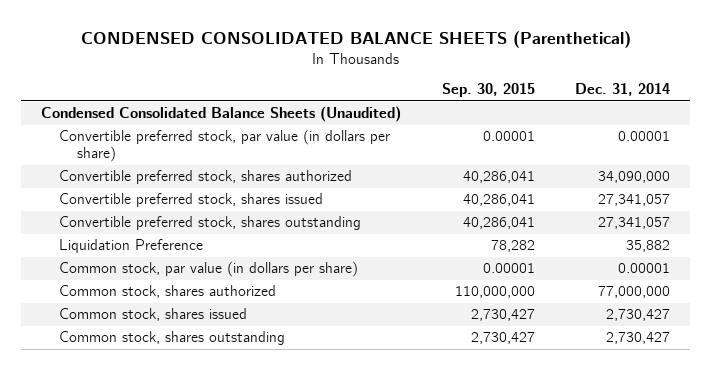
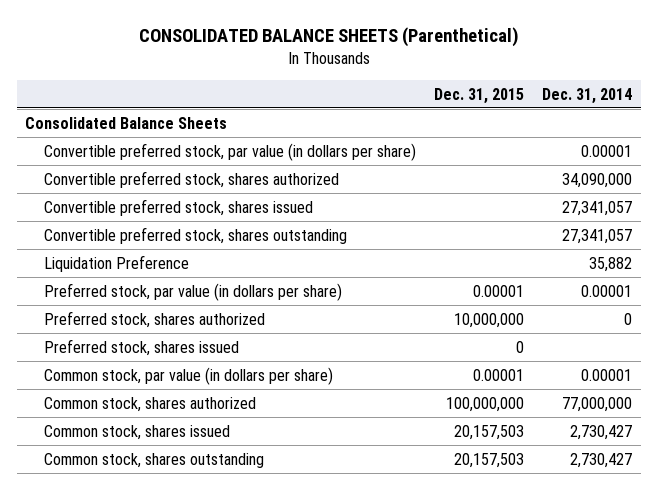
- CONDENSED CONSOLIDATED BALANCE SHEETS (Parenthetical)
+ CONSOLIDATED BALANCE SHEETS (Parenthetical)
- | Sep. 30, 2015 | Dec. 31, 2014
+ | Dec. 31, 2015 | Dec. 31, 2014
- Condensed Consolidated Balance Sheets (Unaudited)
+ Consolidated Balance Sheets
+ Preferred stock, par value (in dollars per share) | 0.00001 | 0.00001
+ Preferred stock, shares authorized | 10,000,000 | 0
+ Preferred stock, shares issued | 0 |

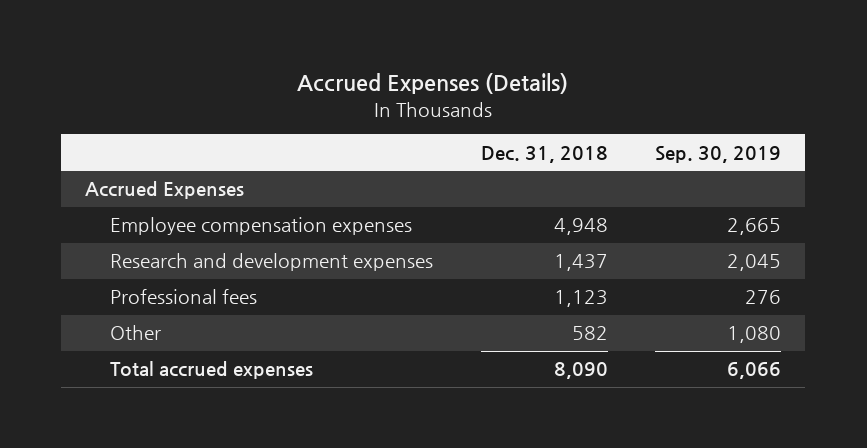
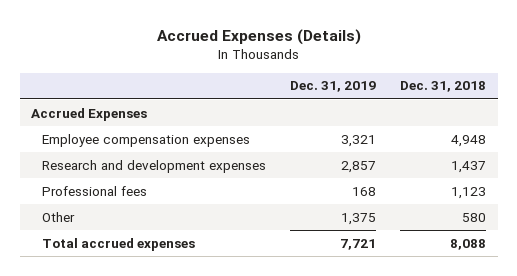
- | Dec. 31, 2018 | Sep. 30, 2019
+ | Dec. 31, 2019 | Dec. 31, 2018
- Other | 582 | 1,080
- Total accrued expenses | 8,090 | 6,066
+ Other | 1,375 | 580
+ Total accrued expenses | 7,721 | 8,088

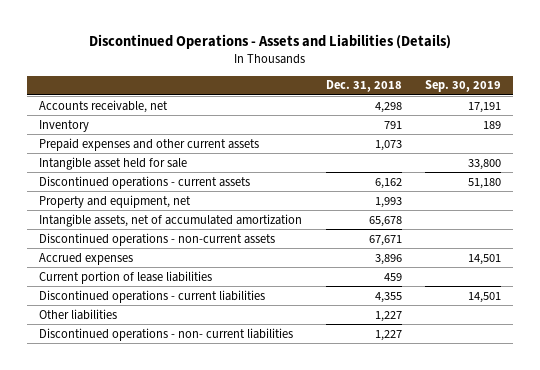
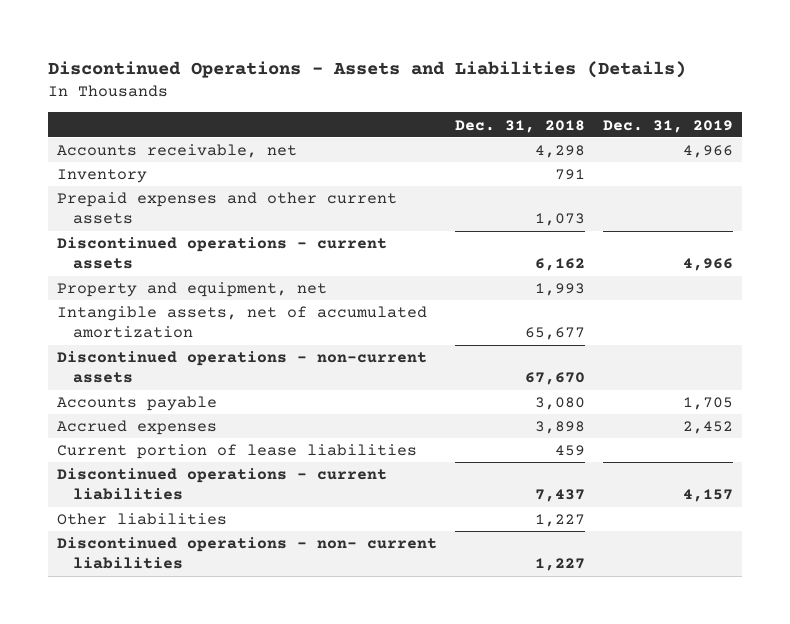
- | Dec. 31, 2018 | Sep. 30, 2019
+ | Dec. 31, 2018 | Dec. 31, 2019
- Intangible asset held for sale | | 33,800
- Intangible assets, net of accumulated amortization | 65,678 |
- Discontinued operations - non-current assets | 67,671 |
- Accrued expenses | 3,896 | 14,501
+ Intangible assets, net of accumulated amortization | 65,677 |
+ Discontinued operations - non-current assets | 67,670 |
+ Accounts payable | 3,080 | 1,705
+ Accrued expenses | 3,898 | 2,452
- Discontinued operations - current liabilities | 4,355 | 14,501
+ Discontinued operations - current liabilities | 7,437 | 4,157

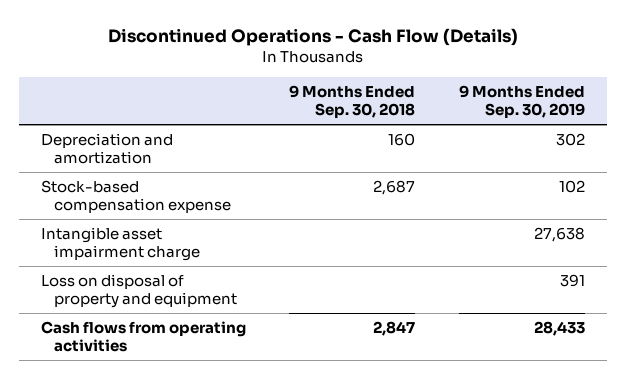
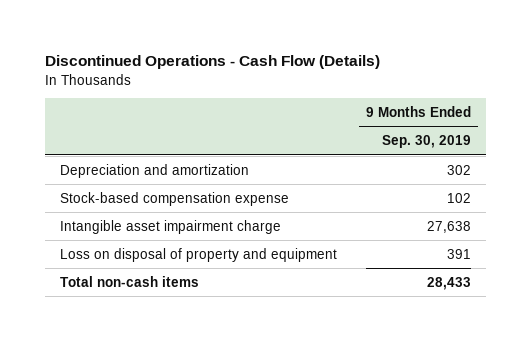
- | 9 Months Ended Sep. 30, 2018 | 9 Months Ended Sep. 30, 2019
+ | 9 Months Ended Sep. 30, 2019
- Cash flows from operating activities | 2,847 | 28,433
+ Total non-cash items | 28,433

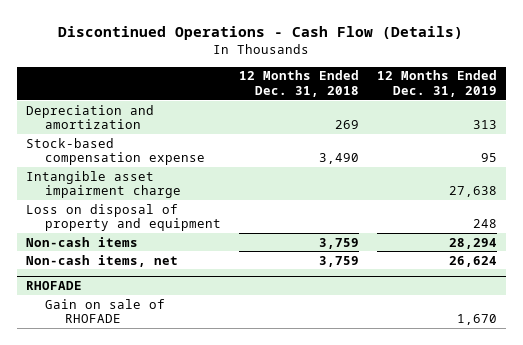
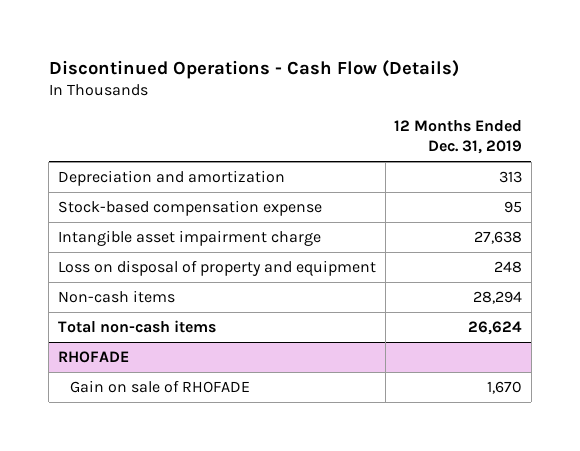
- | 12 Months Ended Dec. 31, 2018 | 12 Months Ended Dec. 31, 2019
+ | 12 Months Ended Dec. 31, 2019
- Non-cash items, net | 3,759 | 26,624
+ Total non-cash items | 26,624

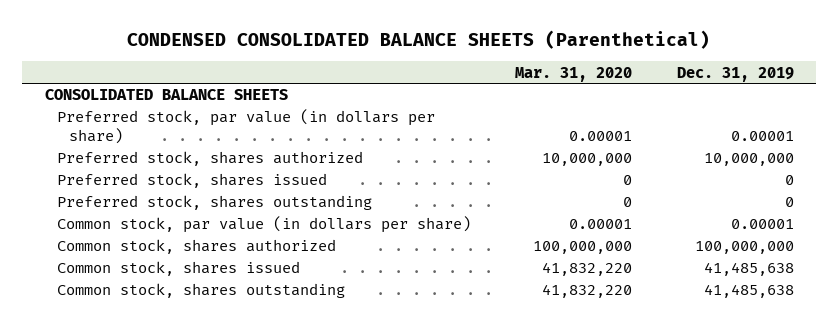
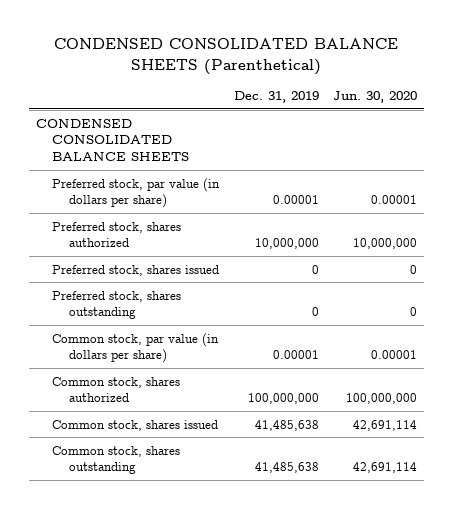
- | Mar. 31, 2020 | Dec. 31, 2019
+ | Dec. 31, 2019 | Jun. 30, 2020
- CONSOLIDATED BALANCE SHEETS
+ CONDENSED CONSOLIDATED BALANCE SHEETS

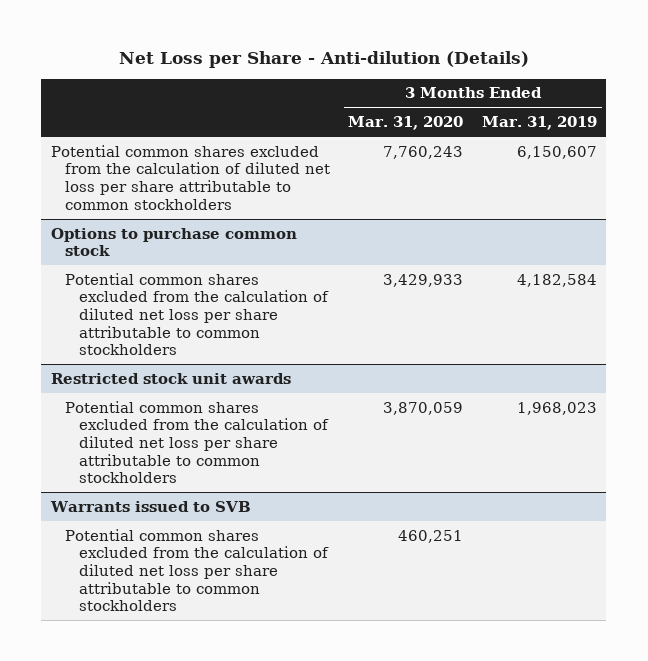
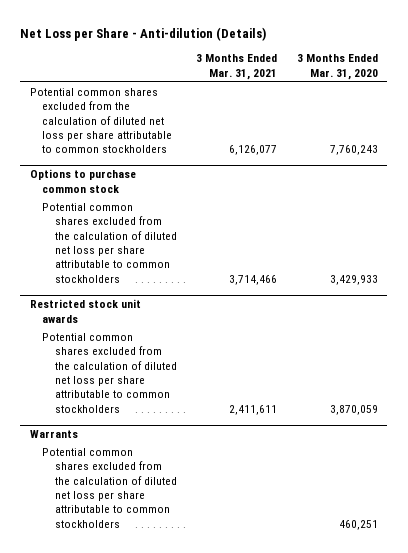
- | 3 Months Ended Mar. 31, 2020 | 3 Months Ended Mar. 31, 2019
+ | 3 Months Ended Mar. 31, 2021 | 3 Months Ended Mar. 31, 2020
- Warrants issued to SVB
+ Warrants

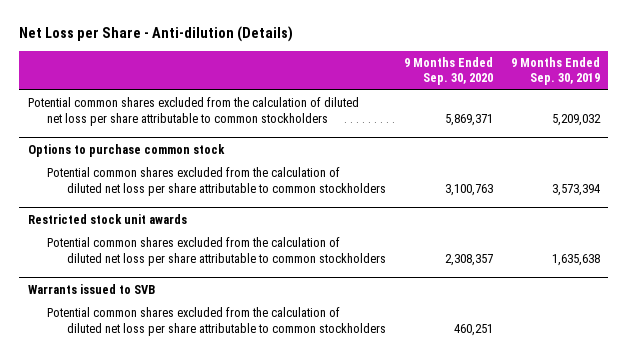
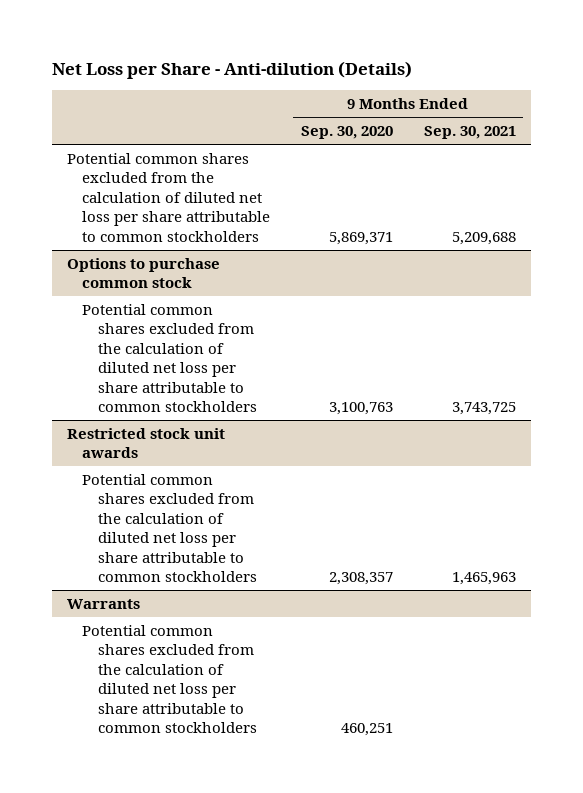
- | 9 Months Ended Sep. 30, 2020 | 9 Months Ended Sep. 30, 2019
+ | 9 Months Ended Sep. 30, 2020 | 9 Months Ended Sep. 30, 2021
- Warrants issued to SVB
+ Warrants

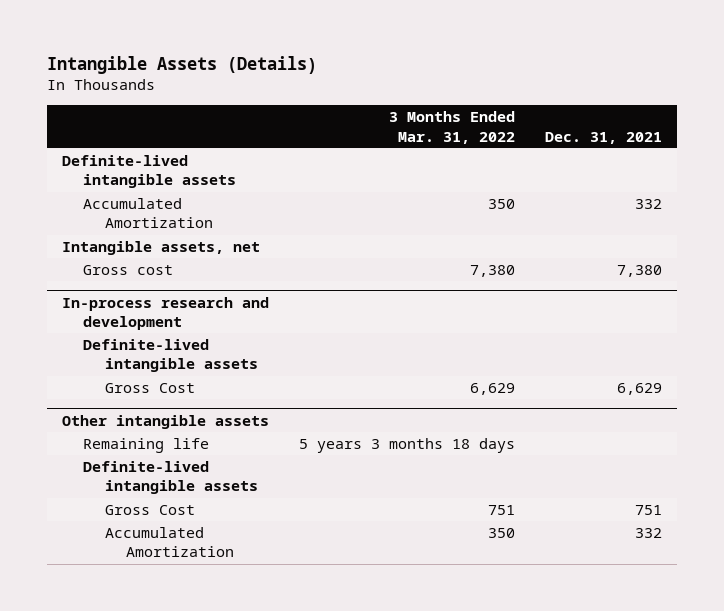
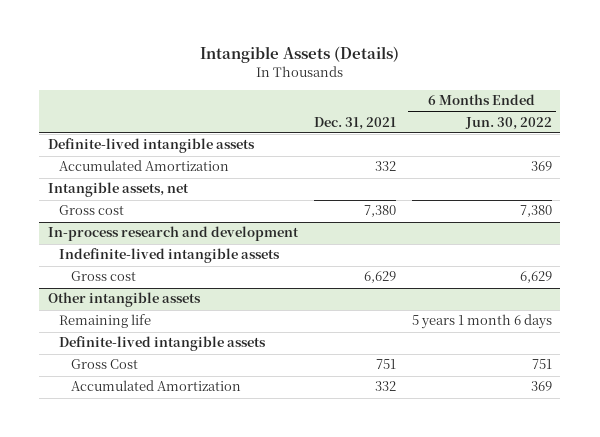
- | 3 Months Ended Mar. 31, 2022 | Dec. 31, 2021
+ | Dec. 31, 2021 | 6 Months Ended Jun. 30, 2022
@ In-process research and development
- Definite-lived intangible assets
- Gross Cost | 6,629 | 6,629
+ Indefinite-lived intangible assets
+ Gross cost | 6,629 | 6,629

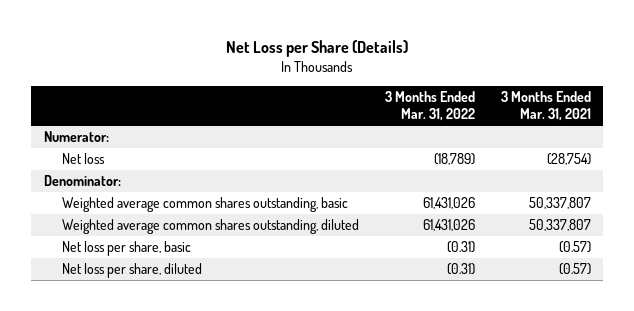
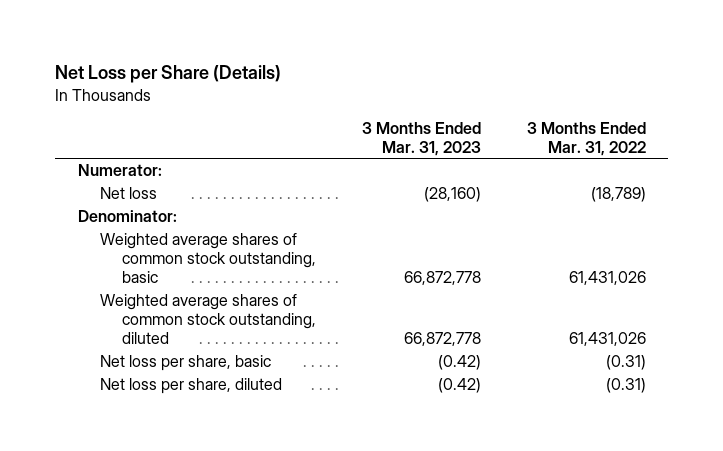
- | 3 Months Ended Mar. 31, 2022 | 3 Months Ended Mar. 31, 2021
+ | 3 Months Ended Mar. 31, 2023 | 3 Months Ended Mar. 31, 2022
- Weighted average common shares outstanding, basic | 61,431,026 | 50,337,807
- Weighted average common shares outstanding, diluted | 61,431,026 | 50,337,807
+ Weighted average shares of common stock outstanding, basic | 66,872,778 | 61,431,026
+ Weighted average shares of common stock outstanding, diluted | 66,872,778 | 61,431,026

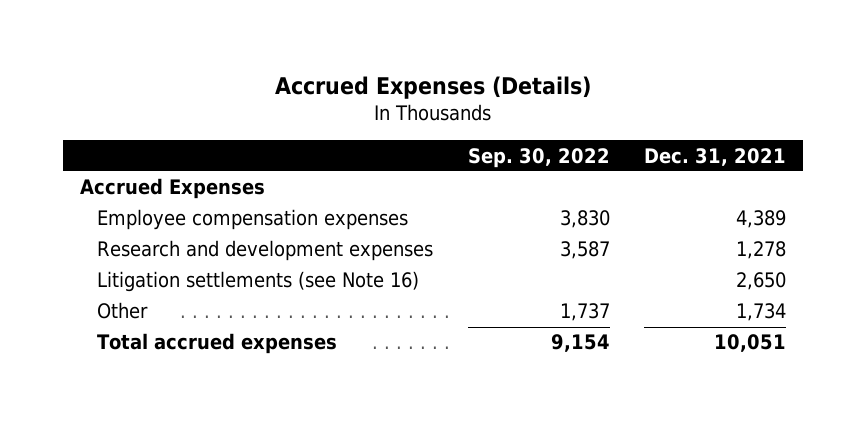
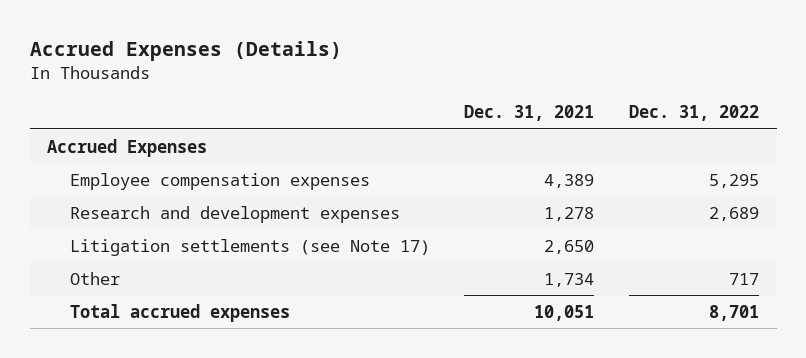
- | Sep. 30, 2022 | Dec. 31, 2021
+ | Dec. 31, 2021 | Dec. 31, 2022
- Litigation settlements (see Note 16) | | 2,650
+ Litigation settlements (see Note 17) | 2,650 |

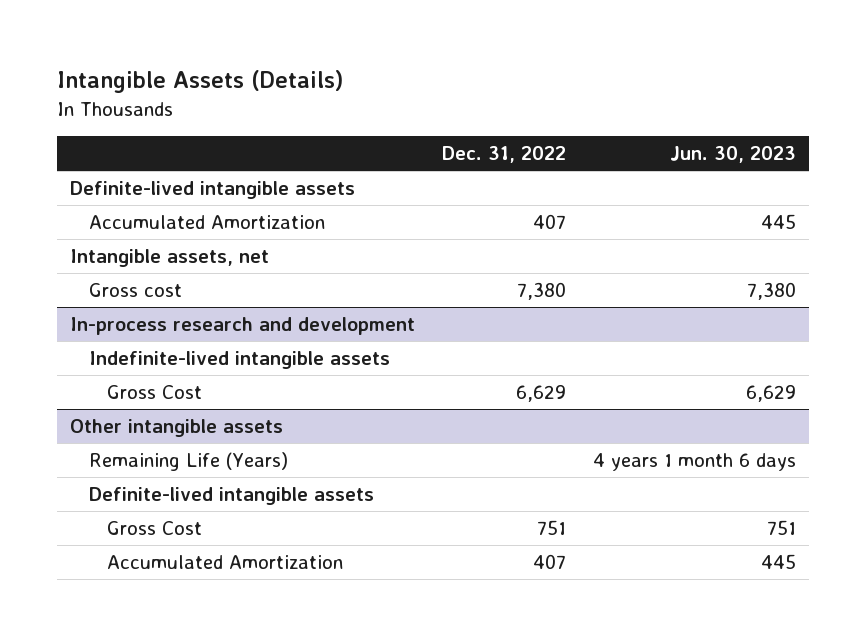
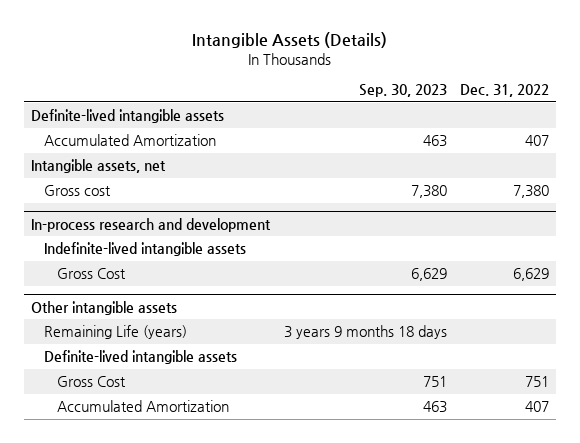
- | Dec. 31, 2022 | Jun. 30, 2023
+ | Sep. 30, 2023 | Dec. 31, 2022
@ Other intangible assets
- Remaining Life (Years) | | 4 years 1 month 6 days
+ Remaining Life (years) | 3 years 9 months 18 days |

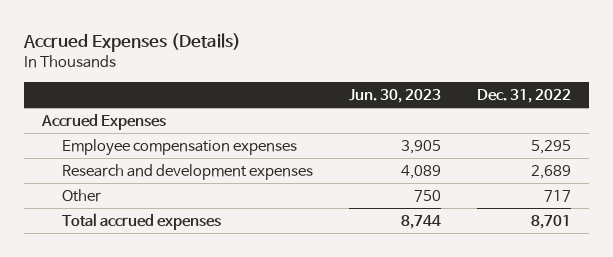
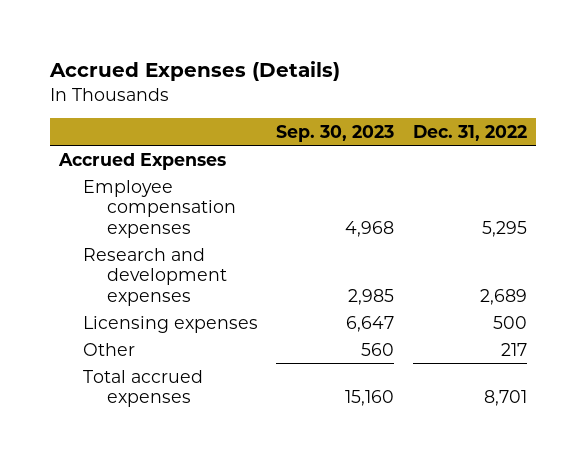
- | Jun. 30, 2023 | Dec. 31, 2022
+ | Sep. 30, 2023 | Dec. 31, 2022
- Other | 750 | 717
+ Licensing expenses | 6,647 | 500
+ Other | 560 | 217

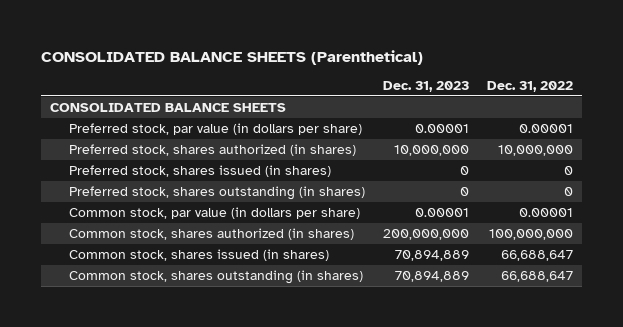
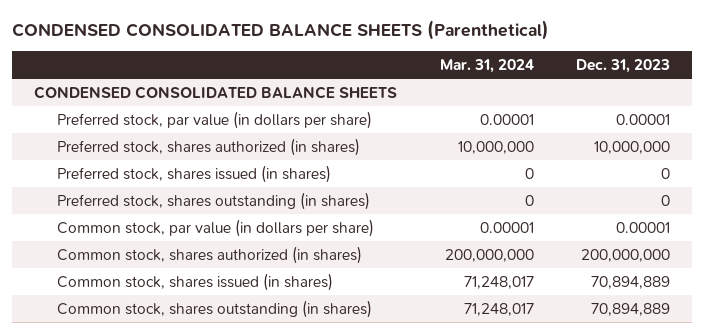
- CONSOLIDATED BALANCE SHEETS (Parenthetical)
+ CONDENSED CONSOLIDATED BALANCE SHEETS (Parenthetical)
- | Dec. 31, 2023 | Dec. 31, 2022
+ | Mar. 31, 2024 | Dec. 31, 2023
- CONSOLIDATED BALANCE SHEETS
+ CONDENSED CONSOLIDATED BALANCE SHEETS

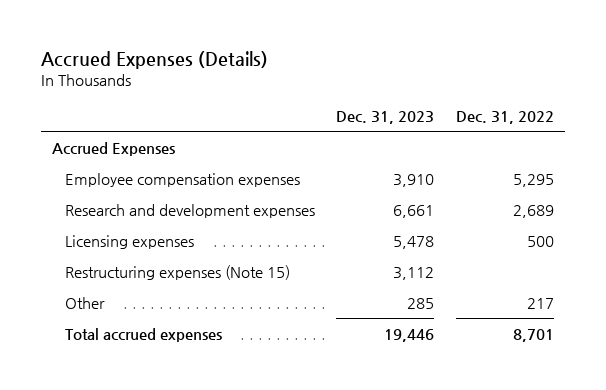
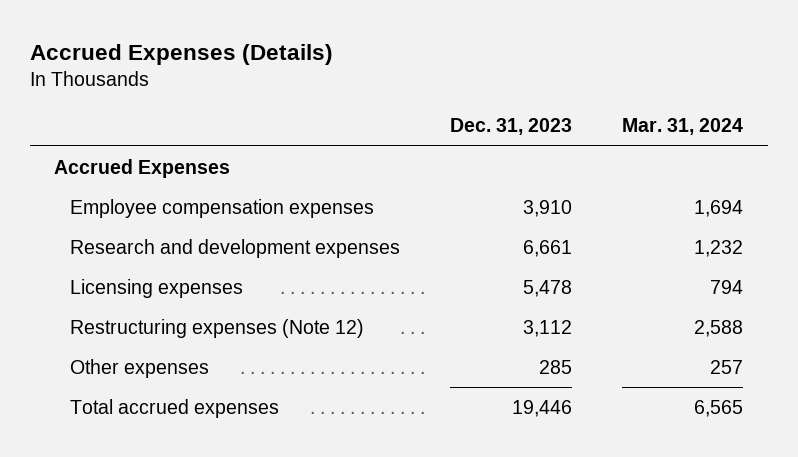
- | Dec. 31, 2023 | Dec. 31, 2022
+ | Dec. 31, 2023 | Mar. 31, 2024
- Restructuring expenses (Note 15) | 3,112 |
- Other | 285 | 217
+ Restructuring expenses (Note 12) | 3,112 | 2,588
+ Other expenses | 285 | 257

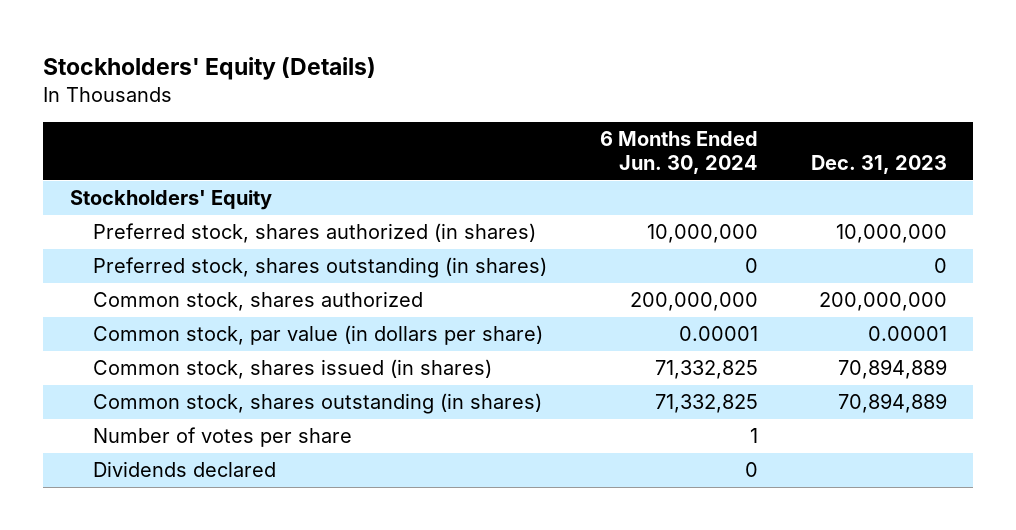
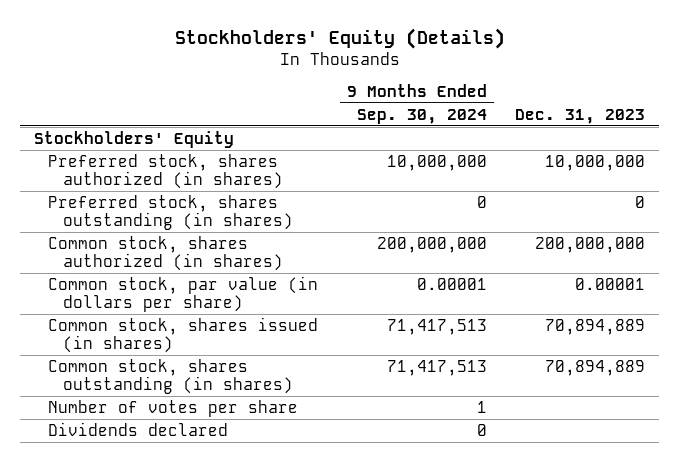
- | 6 Months Ended Jun. 30, 2024 | Dec. 31, 2023
+ | 9 Months Ended Sep. 30, 2024 | Dec. 31, 2023
- Common stock, shares authorized | 200,000,000 | 200,000,000
+ Common stock, shares authorized (in shares) | 200,000,000 | 200,000,000

